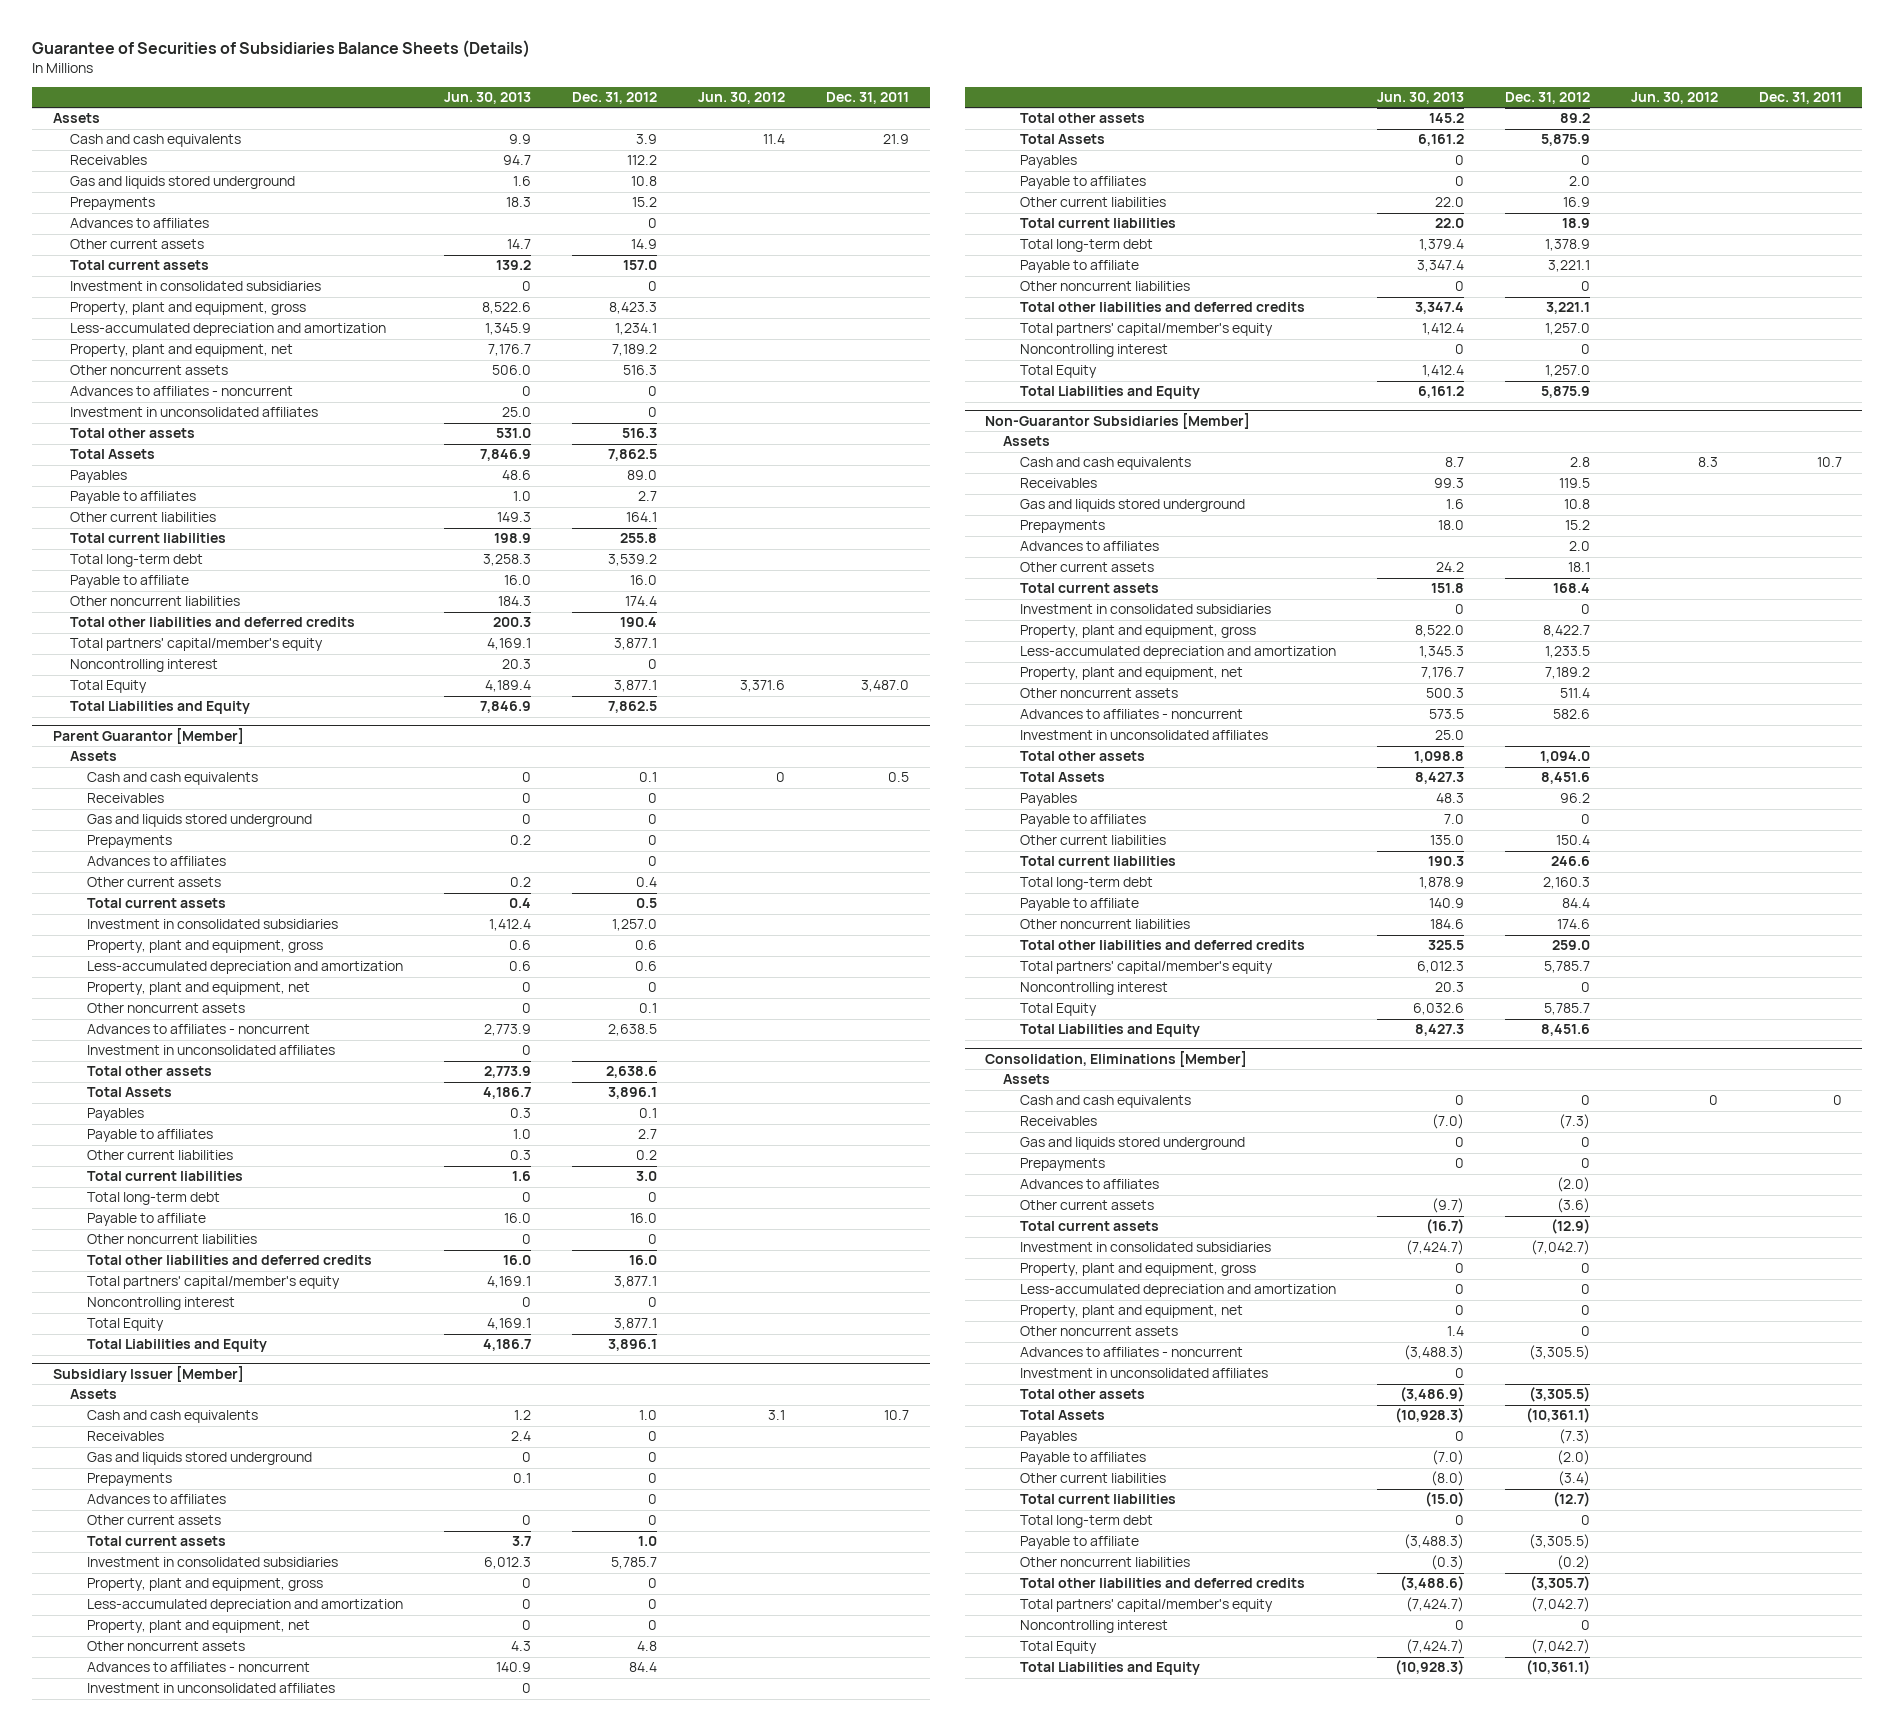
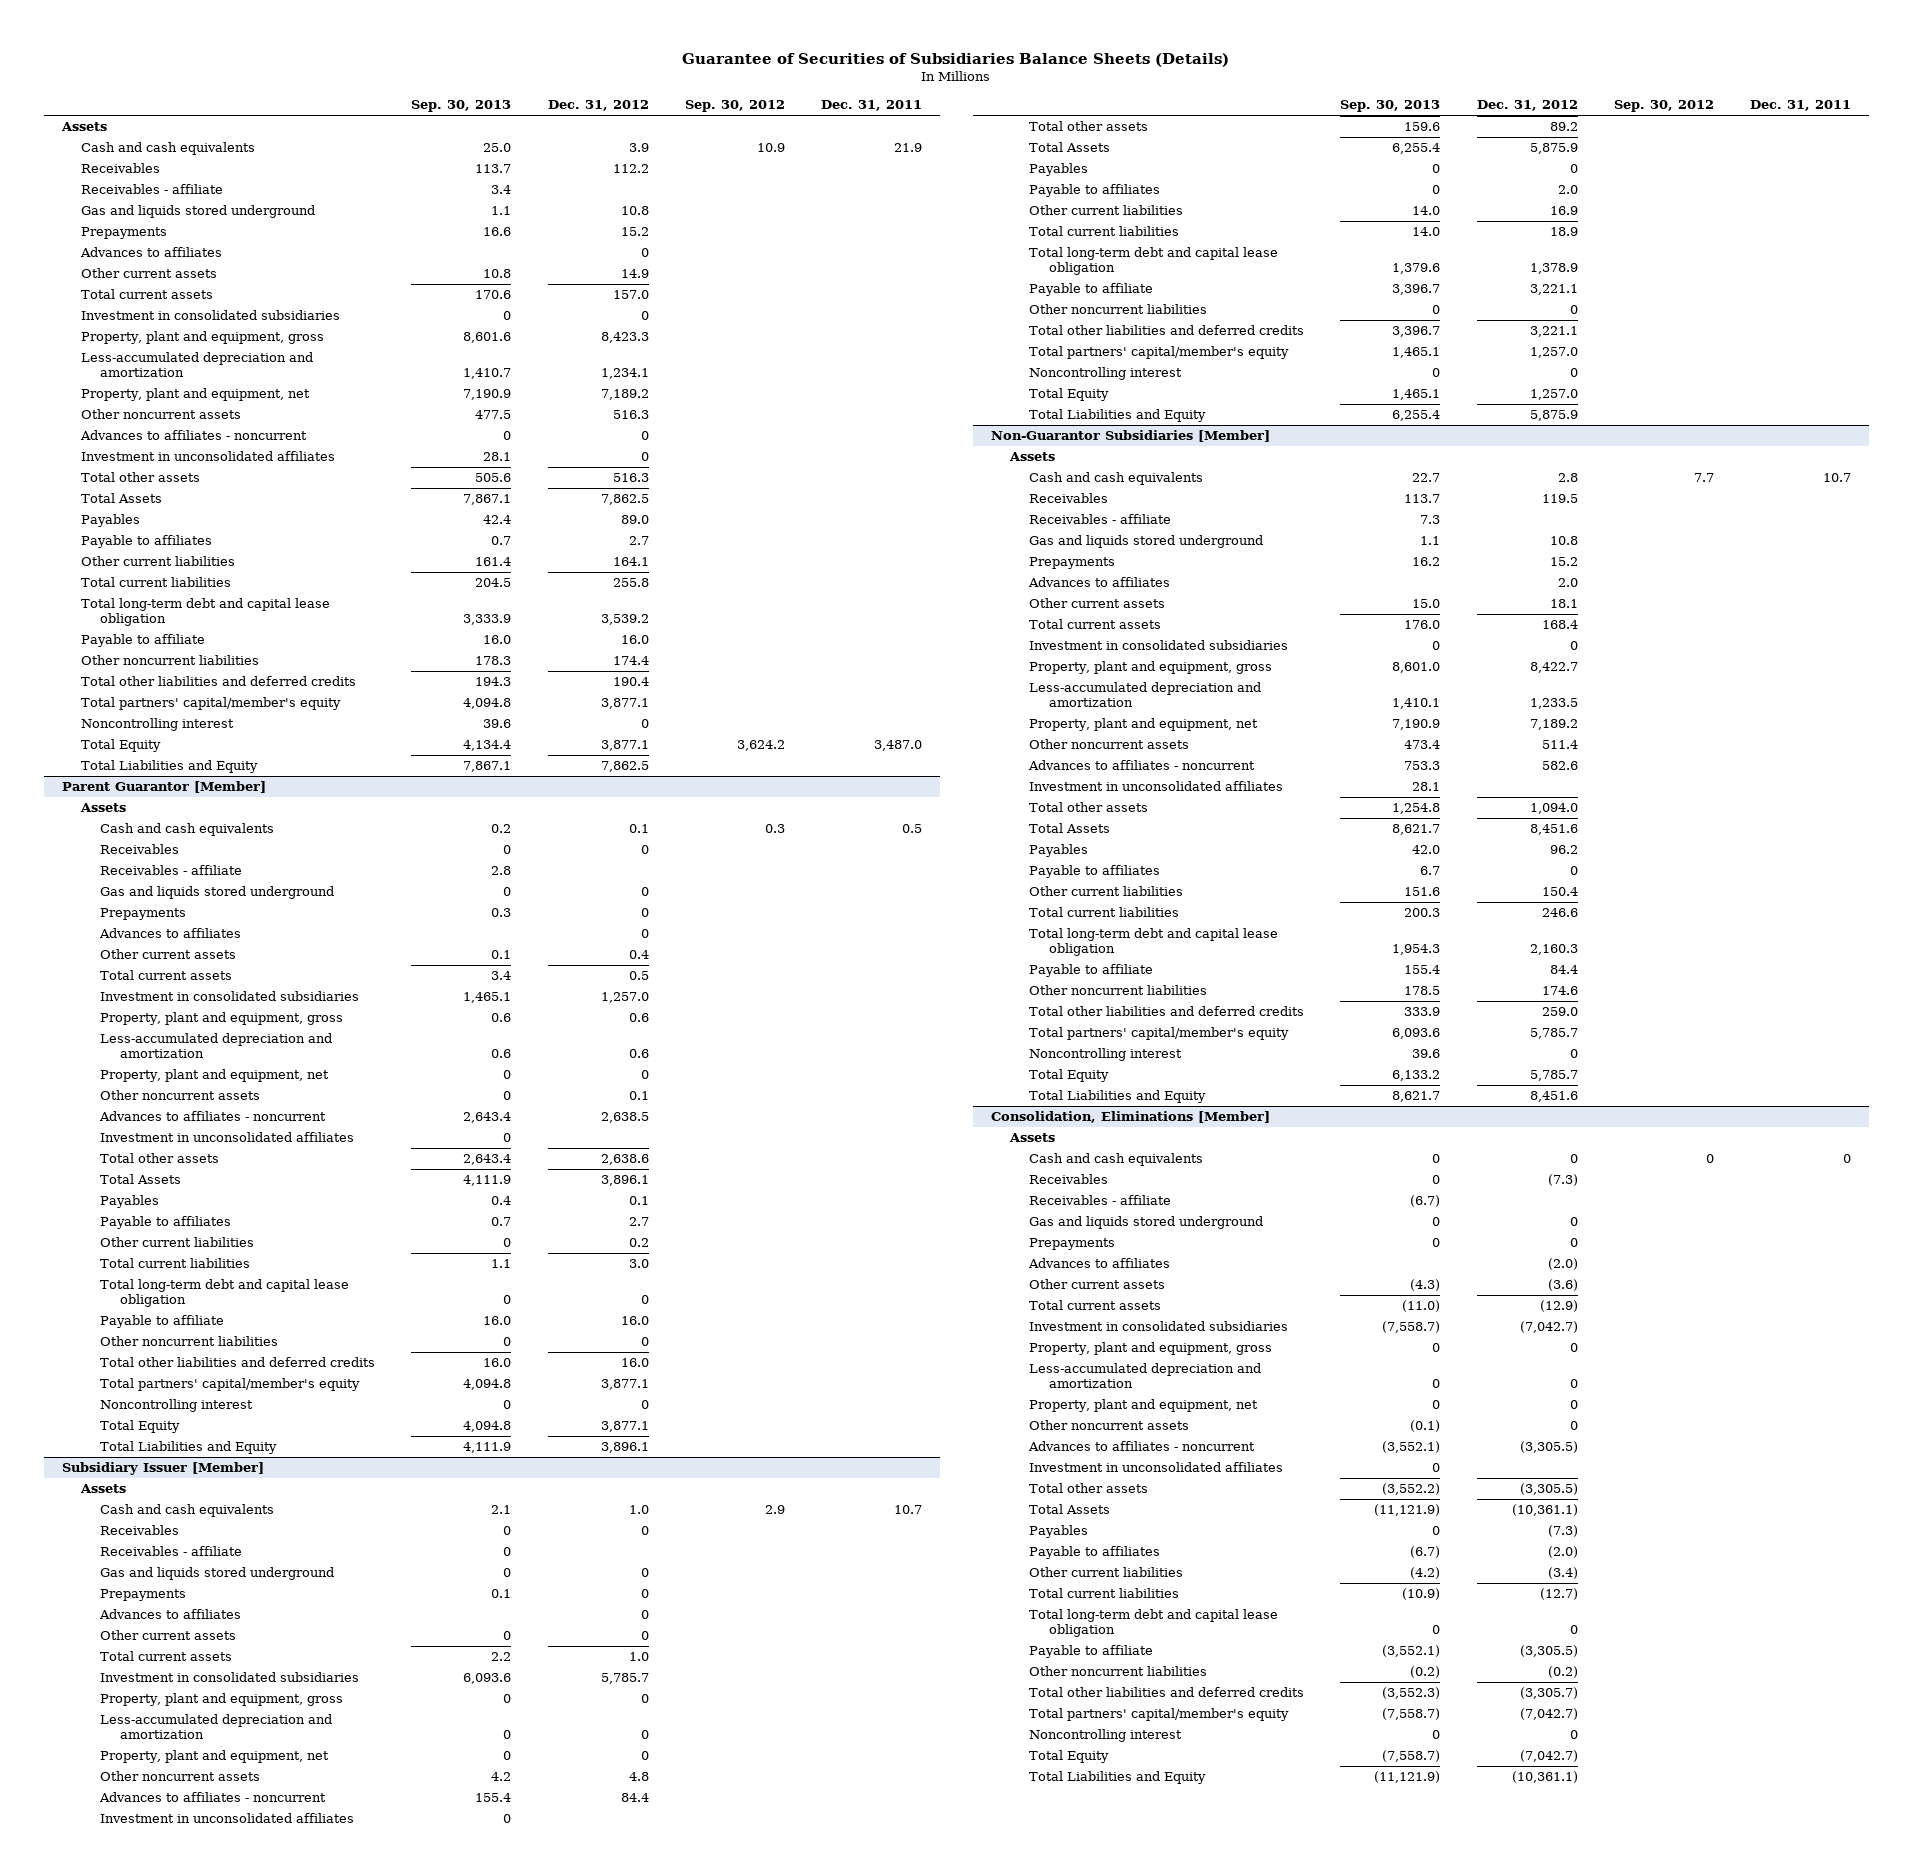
- | Jun. 30, 2013 | Dec. 31, 2012 | Jun. 30, 2012 | Dec. 31, 2011
+ | Sep. 30, 2013 | Dec. 31, 2012 | Sep. 30, 2012 | Dec. 31, 2011
+ Receivables - affiliate | 3.4 | | |
- Total long-term debt | 3,258.3 | 3,539.2 | |
+ Total long-term debt and capital lease obligation | 3,333.9 | 3,539.2 | |
@ Parent Guarantor [Member]
+ Receivables - affiliate | 2.8 | | |
- Total long-term debt | 0 | 0 | |
+ Total long-term debt and capital lease obligation | 0 | 0 | |
@ Subsidiary Issuer [Member]
+ Receivables - affiliate | 0 | | |
- Total long-term debt | 1,379.4 | 1,378.9 | |
+ Total long-term debt and capital lease obligation | 1,379.6 | 1,378.9 | |
@ Non-Guarantor Subsidiaries [Member]
+ Receivables - affiliate | 7.3 | | |
- Total long-term debt | 1,878.9 | 2,160.3 | |
+ Total long-term debt and capital lease obligation | 1,954.3 | 2,160.3 | |
@ Consolidation, Eliminations [Member]
+ Receivables - affiliate | (6.7) | | |
- Total long-term debt | 0 | 0 | |
+ Total long-term debt and capital lease obligation | 0 | 0 | |

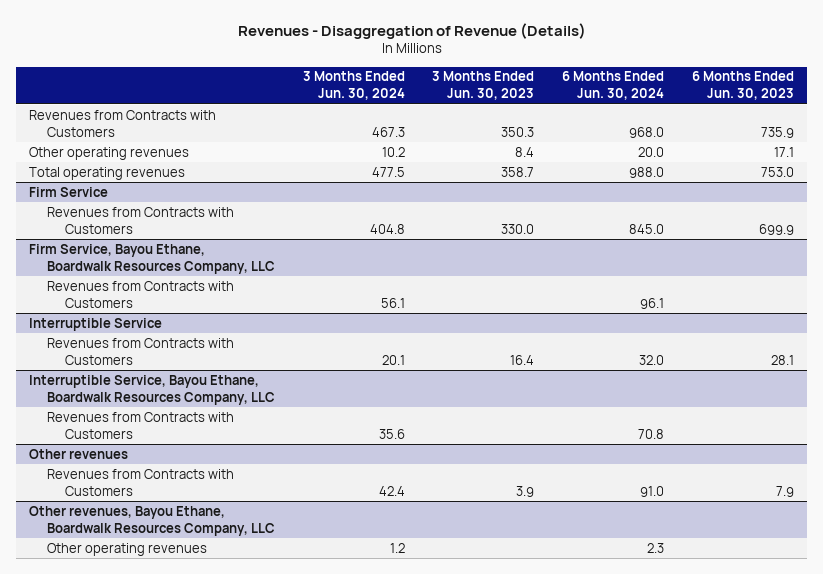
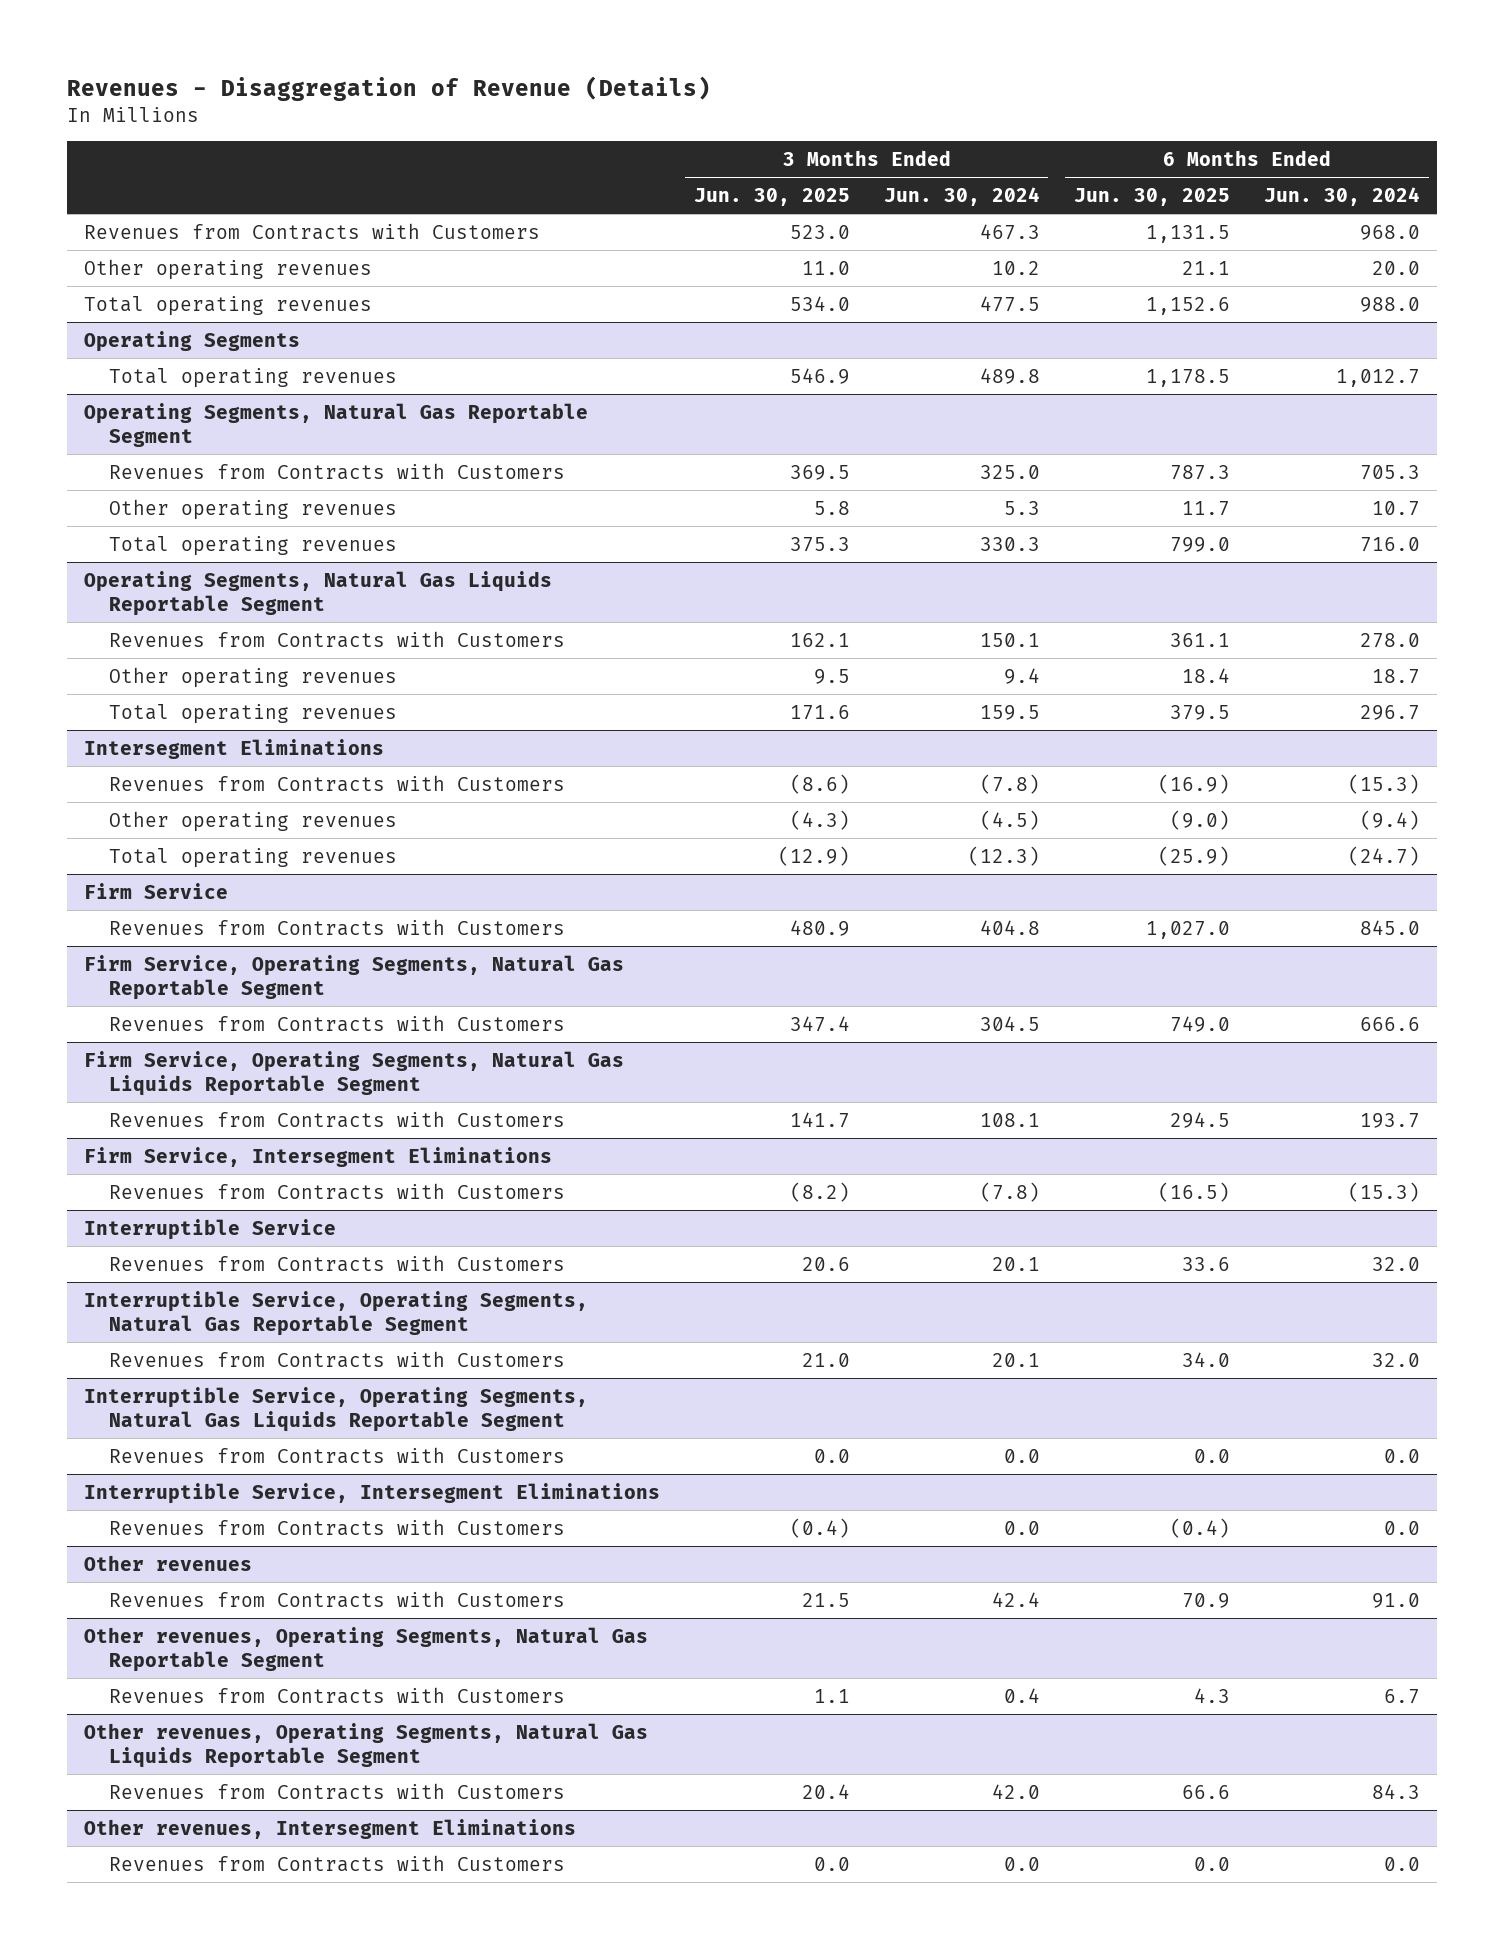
- | 3 Months Ended Jun. 30, 2024 | 3 Months Ended Jun. 30, 2023 | 6 Months Ended Jun. 30, 2024 | 6 Months Ended Jun. 30, 2023
+ | 3 Months Ended Jun. 30, 2025 | 3 Months Ended Jun. 30, 2024 | 6 Months Ended Jun. 30, 2025 | 6 Months Ended Jun. 30, 2024
+ Operating Segments
+ Total operating revenues | 546.9 | 489.8 | 1,178.5 | 1,012.7
+ Operating Segments, Natural Gas Reportable Segment
+ Revenues from Contracts with Customers | 369.5 | 325.0 | 787.3 | 705.3
+ Other operating revenues | 5.8 | 5.3 | 11.7 | 10.7
+ Total operating revenues | 375.3 | 330.3 | 799.0 | 716.0
+ Operating Segments, Natural Gas Liquids Reportable Segment
+ Revenues from Contracts with Customers | 162.1 | 150.1 | 361.1 | 278.0
+ Other operating revenues | 9.5 | 9.4 | 18.4 | 18.7
+ Total operating revenues | 171.6 | 159.5 | 379.5 | 296.7
+ Intersegment Eliminations
+ Revenues from Contracts with Customers | (8.6) | (7.8) | (16.9) | (15.3)
+ Other operating revenues | (4.3) | (4.5) | (9.0) | (9.4)
+ Total operating revenues | (12.9) | (12.3) | (25.9) | (24.7)
- Firm Service, Bayou Ethane, Boardwalk Resources Company, LLC
- Revenues from Contracts with Customers | 56.1 | | 96.1 |
+ Firm Service, Operating Segments, Natural Gas Reportable Segment
+ Revenues from Contracts with Customers | 347.4 | 304.5 | 749.0 | 666.6
+ Firm Service, Operating Segments, Natural Gas Liquids Reportable Segment
+ Revenues from Contracts with Customers | 141.7 | 108.1 | 294.5 | 193.7
+ Firm Service, Intersegment Eliminations
+ Revenues from Contracts with Customers | (8.2) | (7.8) | (16.5) | (15.3)
- Interruptible Service, Bayou Ethane, Boardwalk Resources Company, LLC
- Revenues from Contracts with Customers | 35.6 | | 70.8 |
+ Interruptible Service, Operating Segments, Natural Gas Reportable Segment
+ Revenues from Contracts with Customers | 21.0 | 20.1 | 34.0 | 32.0
+ Interruptible Service, Operating Segments, Natural Gas Liquids Reportable Segment
+ Revenues from Contracts with Customers | 0.0 | 0.0 | 0.0 | 0.0
+ Interruptible Service, Intersegment Eliminations
+ Revenues from Contracts with Customers | (0.4) | 0.0 | (0.4) | 0.0
- Other revenues, Bayou Ethane, Boardwalk Resources Company, LLC
- Other operating revenues | 1.2 | | 2.3 |
+ Other revenues, Operating Segments, Natural Gas Reportable Segment
+ Revenues from Contracts with Customers | 1.1 | 0.4 | 4.3 | 6.7
+ Other revenues, Operating Segments, Natural Gas Liquids Reportable Segment
+ Revenues from Contracts with Customers | 20.4 | 42.0 | 66.6 | 84.3
+ Other revenues, Intersegment Eliminations
+ Revenues from Contracts with Customers | 0.0 | 0.0 | 0.0 | 0.0

